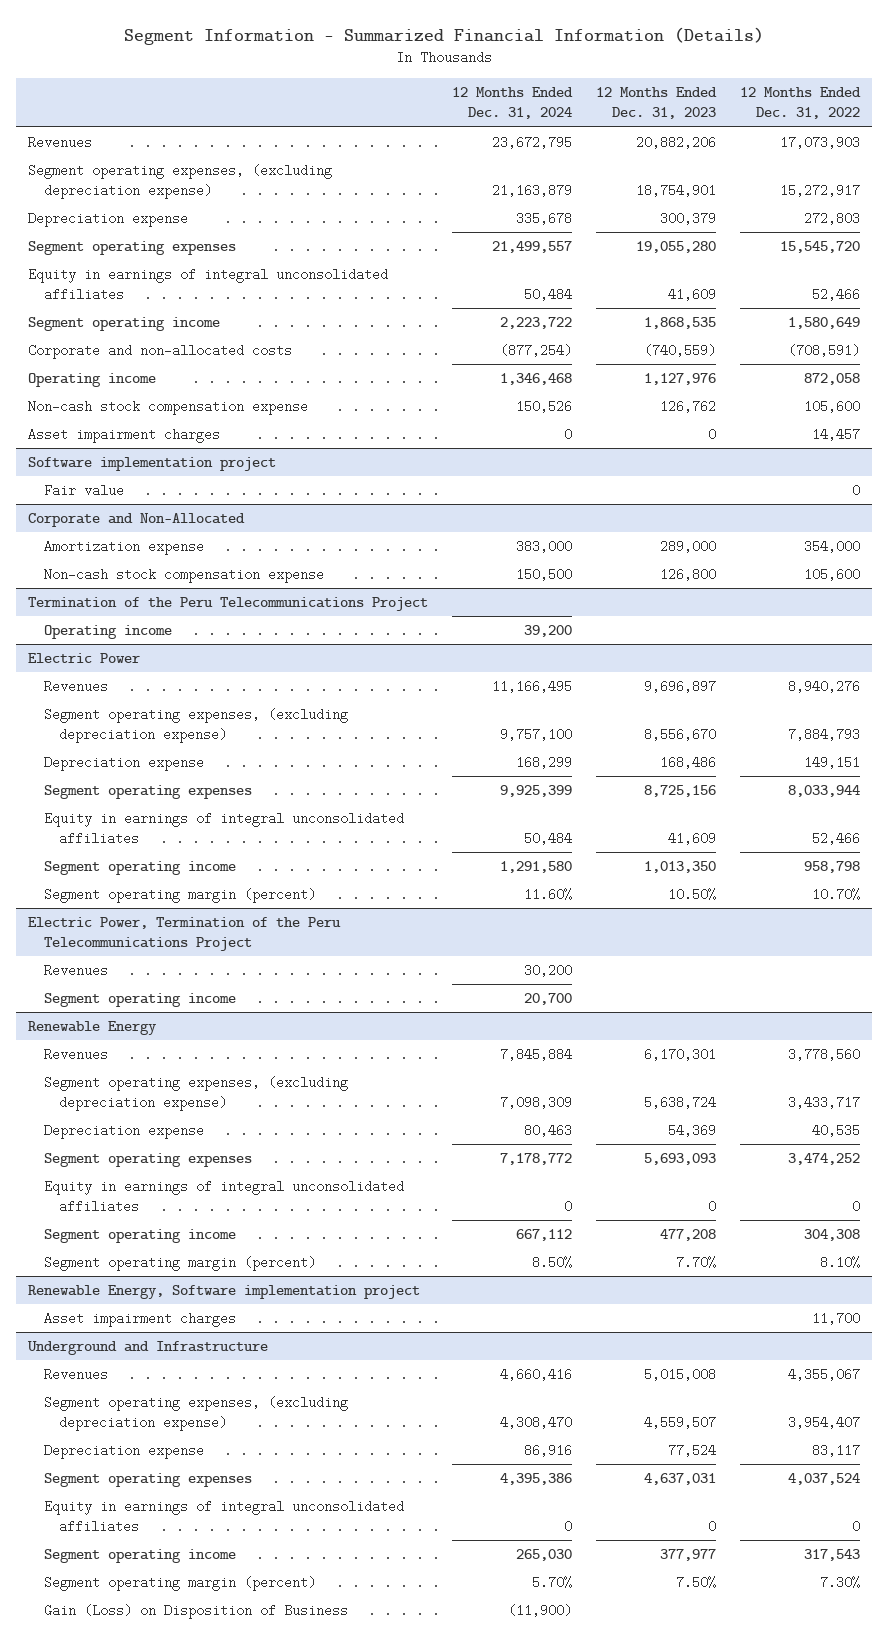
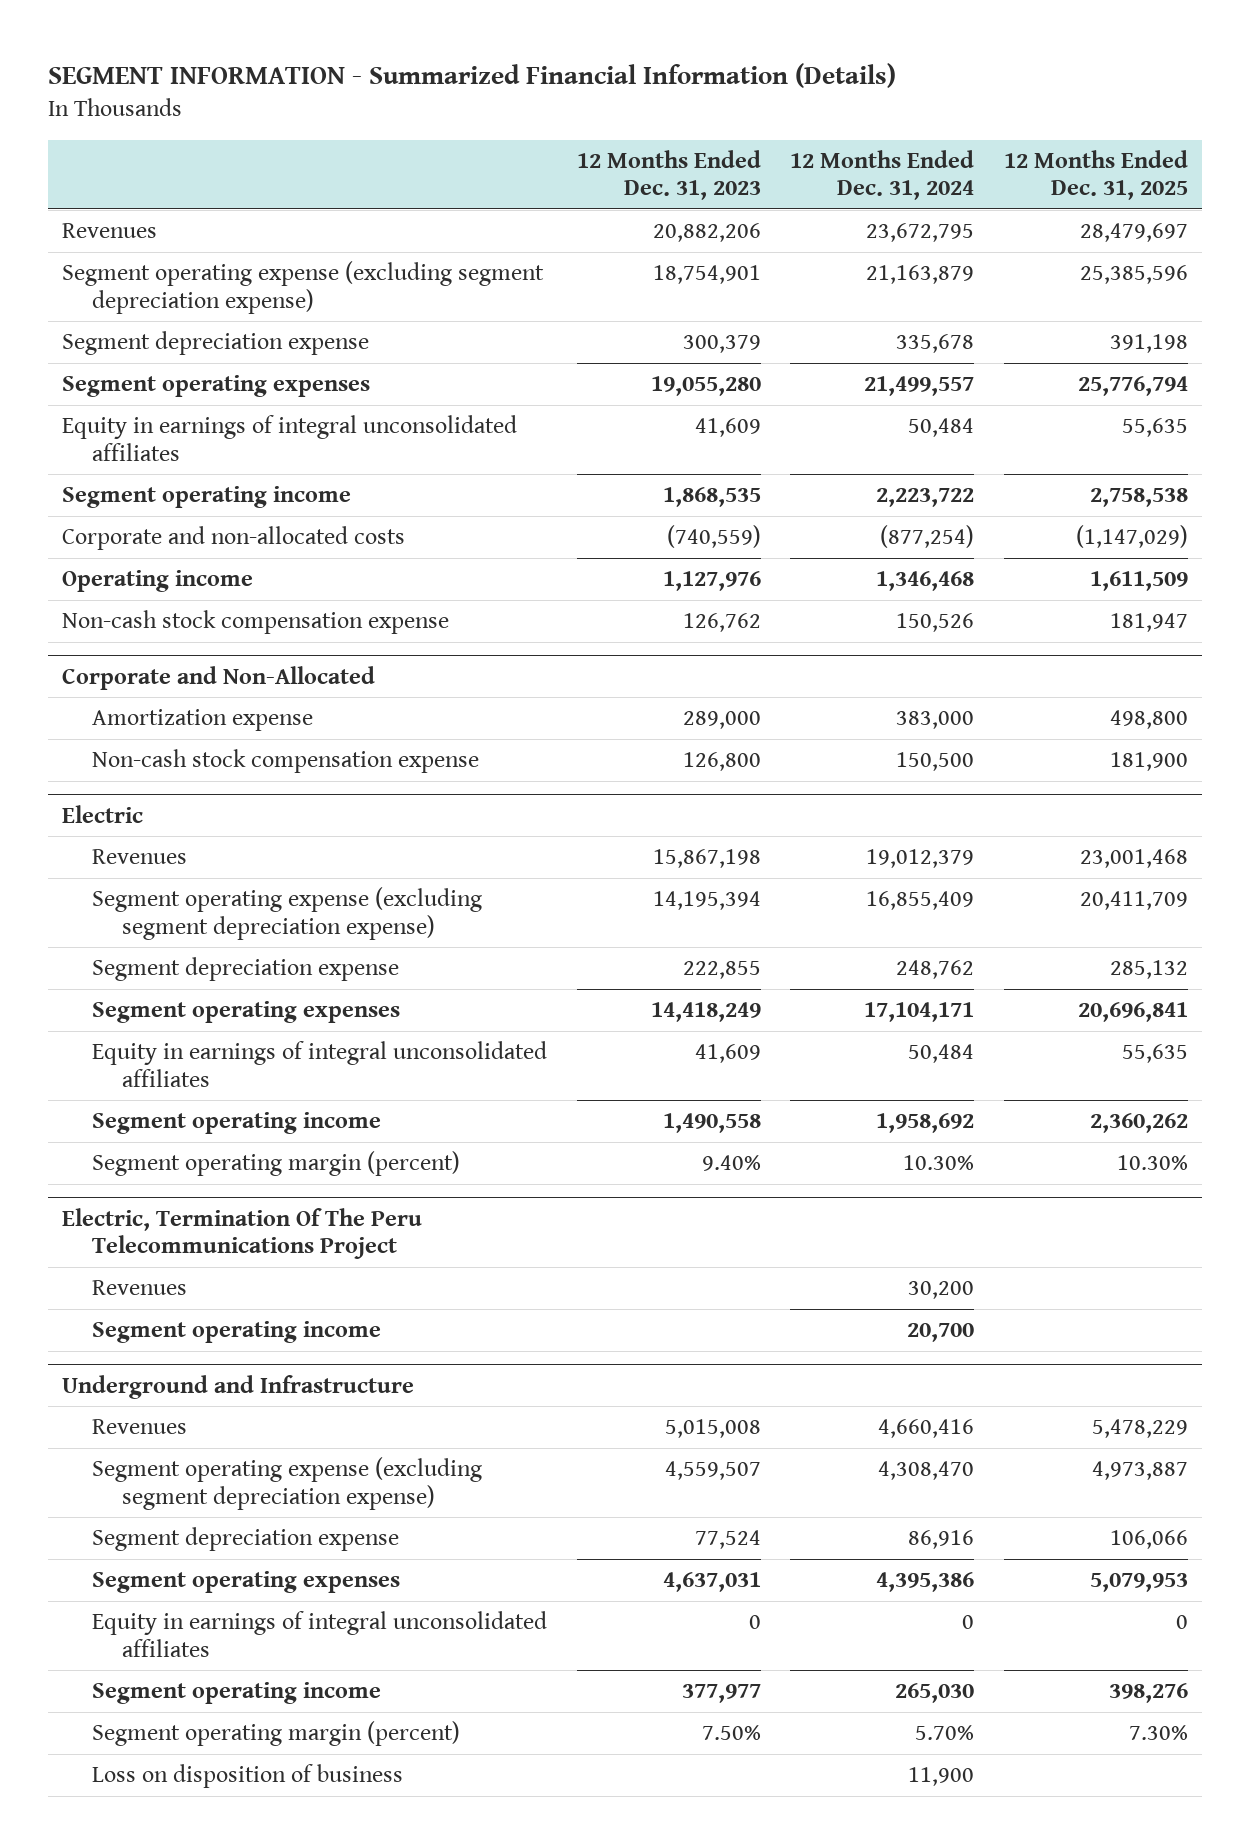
- Segment Information - Summarized Financial Information (Details)
+ SEGMENT INFORMATION - Summarized Financial Information (Details)
- | 12 Months Ended Dec. 31, 2024 | 12 Months Ended Dec. 31, 2023 | 12 Months Ended Dec. 31, 2022
+ | 12 Months Ended Dec. 31, 2023 | 12 Months Ended Dec. 31, 2024 | 12 Months Ended Dec. 31, 2025
- Segment operating expenses, (excluding depreciation expense) | 21,163,879 | 18,754,901 | 15,272,917
- Depreciation expense | 335,678 | 300,379 | 272,803
+ Segment operating expense (excluding segment depreciation expense) | 18,754,901 | 21,163,879 | 25,385,596
+ Segment depreciation expense | 300,379 | 335,678 | 391,198
- Asset impairment charges | 0 | 0 | 14,457
- Software implementation project
- Fair value | | | 0
- Termination of the Peru Telecommunications Project
- Operating income | 39,200 | |
- Electric Power
- Revenues | 11,166,495 | 9,696,897 | 8,940,276
- Segment operating expenses, (excluding depreciation expense) | 9,757,100 | 8,556,670 | 7,884,793
- Depreciation expense | 168,299 | 168,486 | 149,151
- Segment operating expenses | 9,925,399 | 8,725,156 | 8,033,944
+ Electric
+ Revenues | 15,867,198 | 19,012,379 | 23,001,468
+ Segment operating expense (excluding segment depreciation expense) | 14,195,394 | 16,855,409 | 20,411,709
+ Segment depreciation expense | 222,855 | 248,762 | 285,132
+ Segment operating expenses | 14,418,249 | 17,104,171 | 20,696,841
- Segment operating income | 1,291,580 | 1,013,350 | 958,798
- Segment operating margin (percent) | 11.60% | 10.50% | 10.70%
- Electric Power, Termination of the Peru Telecommunications Project
+ Segment operating income | 1,490,558 | 1,958,692 | 2,360,262
+ Segment operating margin (percent) | 9.40% | 10.30% | 10.30%
+ Electric, Termination Of The Peru Telecommunications Project
- Renewable Energy
- Revenues | 7,845,884 | 6,170,301 | 3,778,560
- Segment operating expenses, (excluding depreciation expense) | 7,098,309 | 5,638,724 | 3,433,717
- Depreciation expense | 80,463 | 54,369 | 40,535
- Segment operating expenses | 7,178,772 | 5,693,093 | 3,474,252
- Equity in earnings of integral unconsolidated affiliates | 0 | 0 | 0
- Segment operating income | 667,112 | 477,208 | 304,308
- Segment operating margin (percent) | 8.50% | 7.70% | 8.10%
- Renewable Energy, Software implementation project
- Asset impairment charges | | | 11,700
@ Underground and Infrastructure
- Segment operating expenses, (excluding depreciation expense) | 4,308,470 | 4,559,507 | 3,954,407
- Depreciation expense | 86,916 | 77,524 | 83,117
+ Segment operating expense (excluding segment depreciation expense) | 4,559,507 | 4,308,470 | 4,973,887
+ Segment depreciation expense | 77,524 | 86,916 | 106,066
- Gain (Loss) on Disposition of Business | (11,900) | |
+ Loss on disposition of business | | 11,900 |

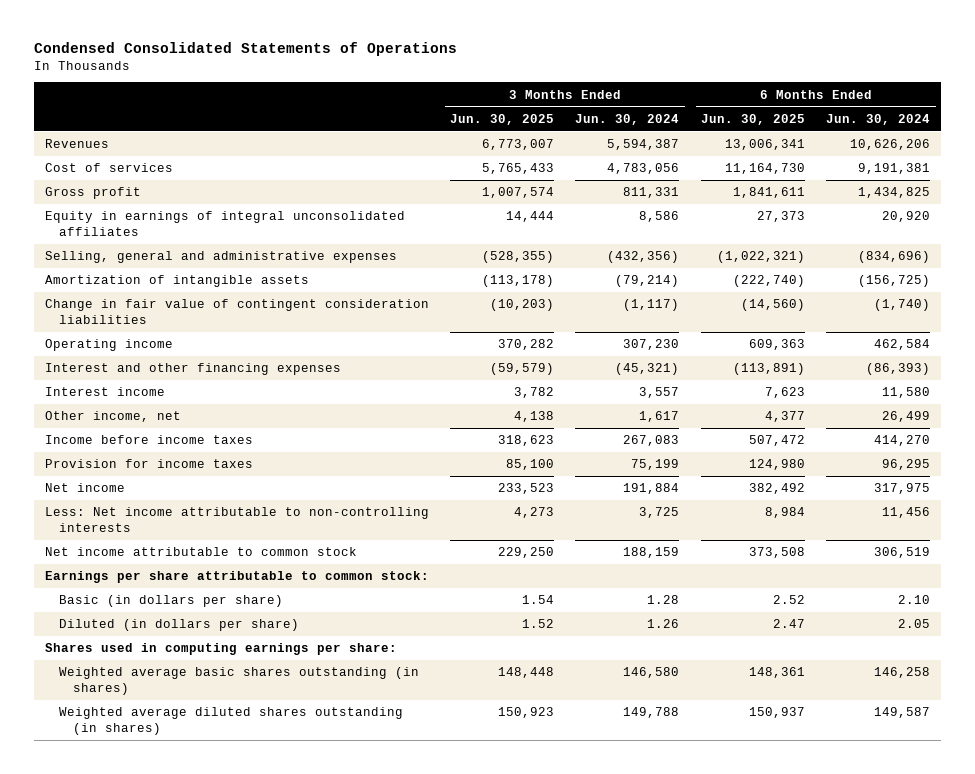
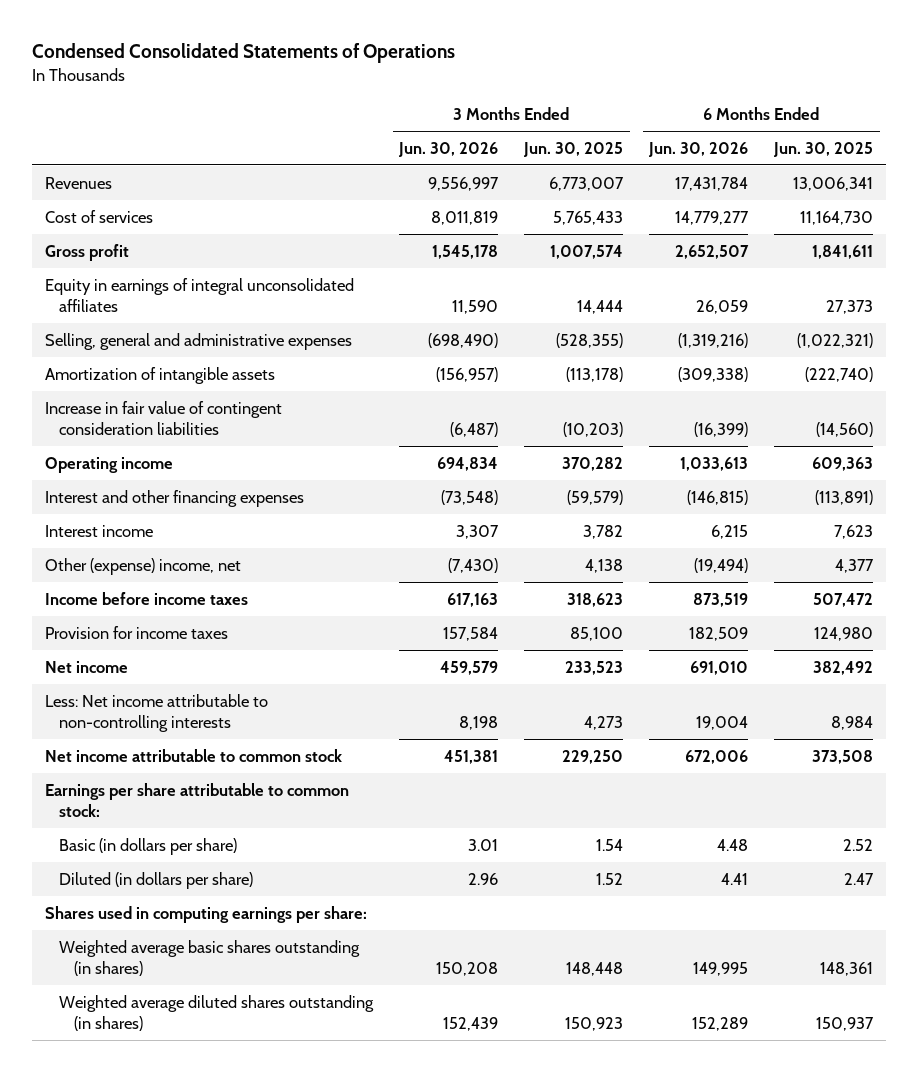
- | 3 Months Ended Jun. 30, 2025 | 3 Months Ended Jun. 30, 2024 | 6 Months Ended Jun. 30, 2025 | 6 Months Ended Jun. 30, 2024
+ | 3 Months Ended Jun. 30, 2026 | 3 Months Ended Jun. 30, 2025 | 6 Months Ended Jun. 30, 2026 | 6 Months Ended Jun. 30, 2025
- Change in fair value of contingent consideration liabilities | (10,203) | (1,117) | (14,560) | (1,740)
+ Increase in fair value of contingent consideration liabilities | (6,487) | (10,203) | (16,399) | (14,560)
- Other income, net | 4,138 | 1,617 | 4,377 | 26,499
+ Other (expense) income, net | (7,430) | 4,138 | (19,494) | 4,377

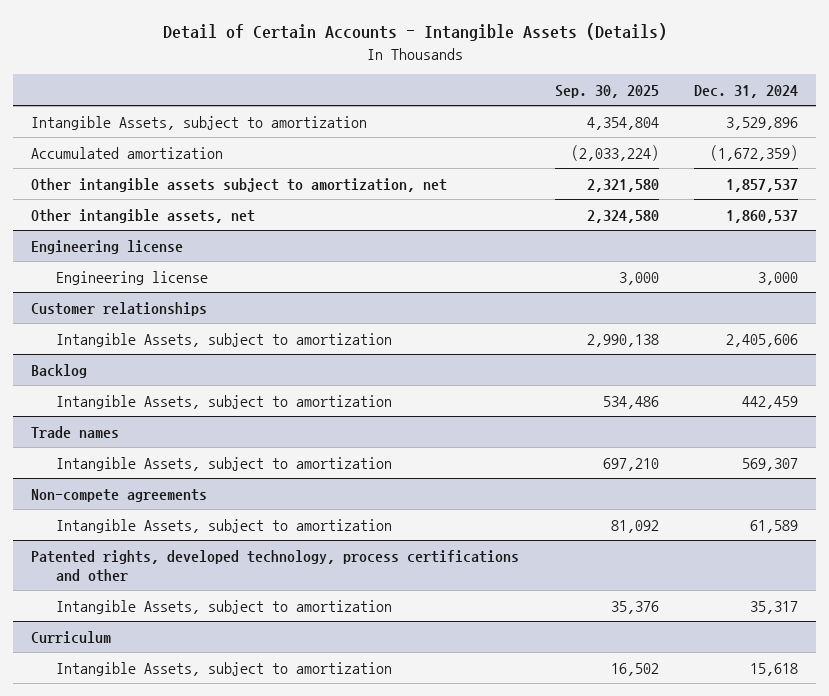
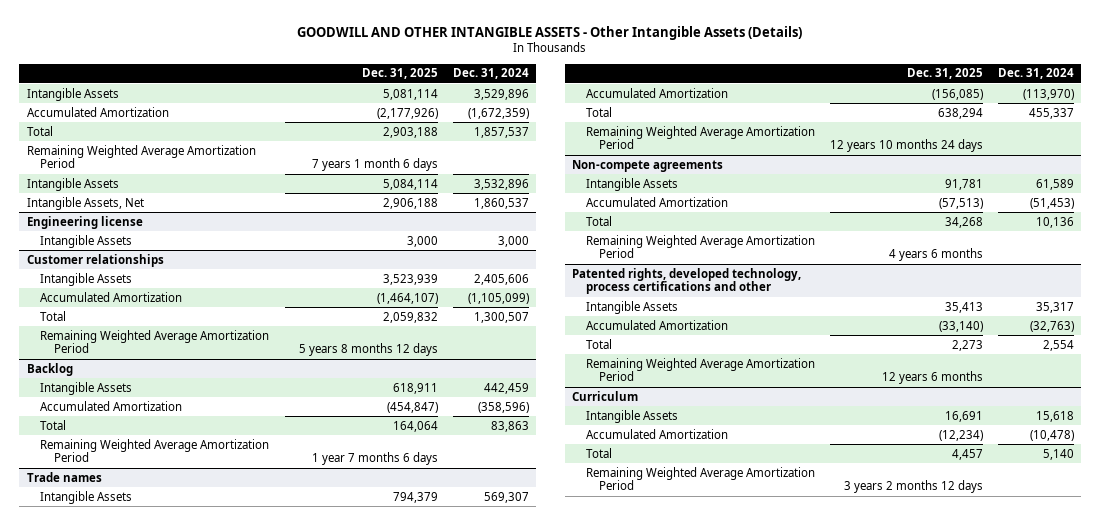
- Detail of Certain Accounts - Intangible Assets (Details)
+ GOODWILL AND OTHER INTANGIBLE ASSETS - Other Intangible Assets (Details)
- | Sep. 30, 2025 | Dec. 31, 2024
+ | Dec. 31, 2025 | Dec. 31, 2024
- Intangible Assets, subject to amortization | 4,354,804 | 3,529,896
- Accumulated amortization | (2,033,224) | (1,672,359)
- Other intangible assets subject to amortization, net | 2,321,580 | 1,857,537
- Other intangible assets, net | 2,324,580 | 1,860,537
+ Intangible Assets | 5,081,114 | 3,529,896
+ Accumulated Amortization | (2,177,926) | (1,672,359)
+ Total | 2,903,188 | 1,857,537
+ Remaining Weighted Average Amortization Period | 7 years 1 month 6 days |
+ Intangible Assets | 5,084,114 | 3,532,896
+ Intangible Assets, Net | 2,906,188 | 1,860,537
@ Engineering license
- Engineering license | 3,000 | 3,000
+ Intangible Assets | 3,000 | 3,000
@ Customer relationships
- Intangible Assets, subject to amortization | 2,990,138 | 2,405,606
+ Intangible Assets | 3,523,939 | 2,405,606
+ Accumulated Amortization | (1,464,107) | (1,105,099)
+ Total | 2,059,832 | 1,300,507
+ Remaining Weighted Average Amortization Period | 5 years 8 months 12 days |
@ Backlog
- Intangible Assets, subject to amortization | 534,486 | 442,459
+ Intangible Assets | 618,911 | 442,459
+ Accumulated Amortization | (454,847) | (358,596)
+ Total | 164,064 | 83,863
+ Remaining Weighted Average Amortization Period | 1 year 7 months 6 days |
@ Trade names
- Intangible Assets, subject to amortization | 697,210 | 569,307
+ Intangible Assets | 794,379 | 569,307
+ Accumulated Amortization | (156,085) | (113,970)
+ Total | 638,294 | 455,337
+ Remaining Weighted Average Amortization Period | 12 years 10 months 24 days |
@ Non-compete agreements
- Intangible Assets, subject to amortization | 81,092 | 61,589
+ Intangible Assets | 91,781 | 61,589
+ Accumulated Amortization | (57,513) | (51,453)
+ Total | 34,268 | 10,136
+ Remaining Weighted Average Amortization Period | 4 years 6 months |
@ Patented rights, developed technology, process certifications and other
- Intangible Assets, subject to amortization | 35,376 | 35,317
+ Intangible Assets | 35,413 | 35,317
+ Accumulated Amortization | (33,140) | (32,763)
+ Total | 2,273 | 2,554
+ Remaining Weighted Average Amortization Period | 12 years 6 months |
@ Curriculum
- Intangible Assets, subject to amortization | 16,502 | 15,618
+ Intangible Assets | 16,691 | 15,618
+ Accumulated Amortization | (12,234) | (10,478)
+ Total | 4,457 | 5,140
+ Remaining Weighted Average Amortization Period | 3 years 2 months 12 days |

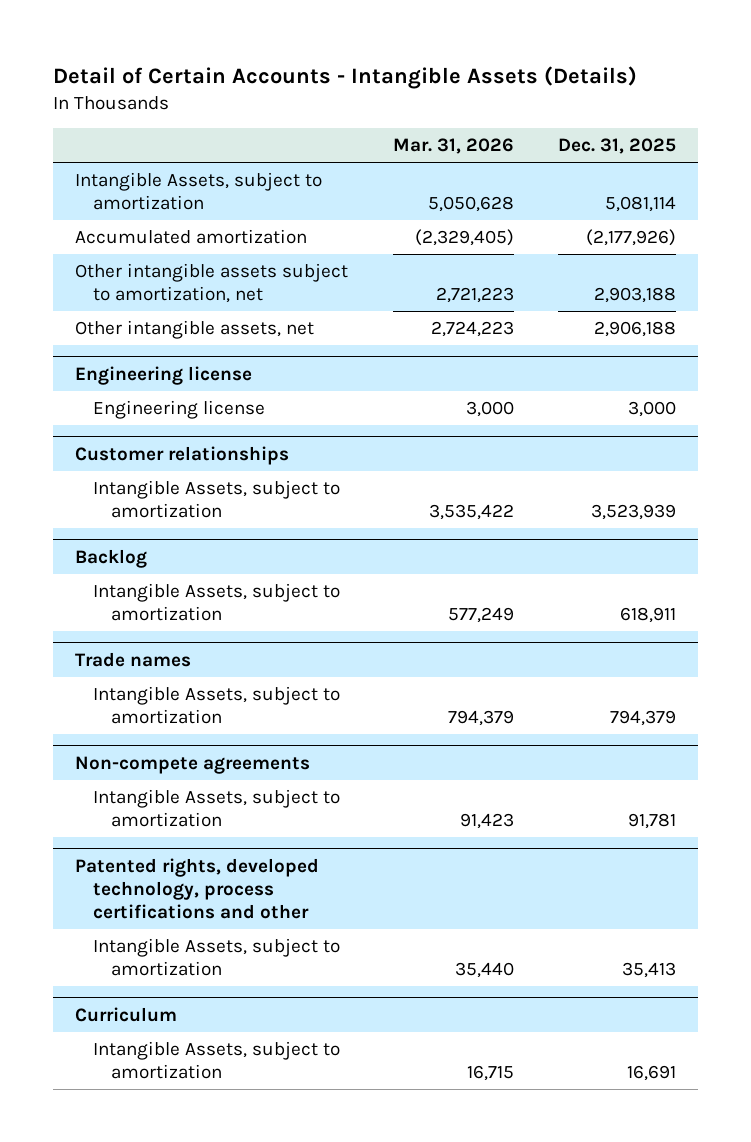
- GOODWILL AND OTHER INTANGIBLE ASSETS - Other Intangible Assets (Details)
+ Detail of Certain Accounts - Intangible Assets (Details)
- | Dec. 31, 2025 | Dec. 31, 2024
+ | Mar. 31, 2026 | Dec. 31, 2025
- Intangible Assets | 5,081,114 | 3,529,896
- Accumulated Amortization | (2,177,926) | (1,672,359)
- Total | 2,903,188 | 1,857,537
- Remaining Weighted Average Amortization Period | 7 years 1 month 6 days |
- Intangible Assets | 5,084,114 | 3,532,896
- Intangible Assets, Net | 2,906,188 | 1,860,537
+ Intangible Assets, subject to amortization | 5,050,628 | 5,081,114
+ Accumulated amortization | (2,329,405) | (2,177,926)
+ Other intangible assets subject to amortization, net | 2,721,223 | 2,903,188
+ Other intangible assets, net | 2,724,223 | 2,906,188
@ Engineering license
- Intangible Assets | 3,000 | 3,000
+ Engineering license | 3,000 | 3,000
@ Customer relationships
- Intangible Assets | 3,523,939 | 2,405,606
- Accumulated Amortization | (1,464,107) | (1,105,099)
- Total | 2,059,832 | 1,300,507
- Remaining Weighted Average Amortization Period | 5 years 8 months 12 days |
+ Intangible Assets, subject to amortization | 3,535,422 | 3,523,939
@ Backlog
- Intangible Assets | 618,911 | 442,459
- Accumulated Amortization | (454,847) | (358,596)
- Total | 164,064 | 83,863
- Remaining Weighted Average Amortization Period | 1 year 7 months 6 days |
+ Intangible Assets, subject to amortization | 577,249 | 618,911
@ Trade names
- Intangible Assets | 794,379 | 569,307
- Accumulated Amortization | (156,085) | (113,970)
- Total | 638,294 | 455,337
- Remaining Weighted Average Amortization Period | 12 years 10 months 24 days |
+ Intangible Assets, subject to amortization | 794,379 | 794,379
@ Non-compete agreements
- Intangible Assets | 91,781 | 61,589
- Accumulated Amortization | (57,513) | (51,453)
- Total | 34,268 | 10,136
- Remaining Weighted Average Amortization Period | 4 years 6 months |
+ Intangible Assets, subject to amortization | 91,423 | 91,781
@ Patented rights, developed technology, process certifications and other
- Intangible Assets | 35,413 | 35,317
- Accumulated Amortization | (33,140) | (32,763)
- Total | 2,273 | 2,554
- Remaining Weighted Average Amortization Period | 12 years 6 months |
+ Intangible Assets, subject to amortization | 35,440 | 35,413
@ Curriculum
- Intangible Assets | 16,691 | 15,618
- Accumulated Amortization | (12,234) | (10,478)
- Total | 4,457 | 5,140
- Remaining Weighted Average Amortization Period | 3 years 2 months 12 days |
+ Intangible Assets, subject to amortization | 16,715 | 16,691

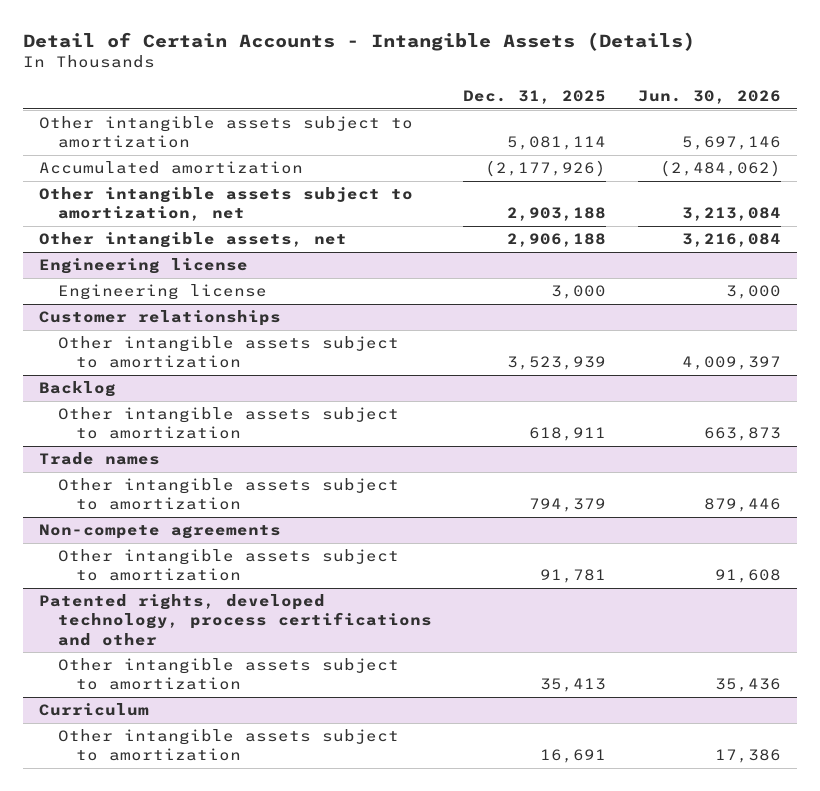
- | Mar. 31, 2026 | Dec. 31, 2025
+ | Dec. 31, 2025 | Jun. 30, 2026
- Intangible Assets, subject to amortization | 5,050,628 | 5,081,114
+ Other intangible assets subject to amortization | 5,081,114 | 5,697,146
@ Customer relationships
- Intangible Assets, subject to amortization | 3,535,422 | 3,523,939
+ Other intangible assets subject to amortization | 3,523,939 | 4,009,397
@ Backlog
- Intangible Assets, subject to amortization | 577,249 | 618,911
+ Other intangible assets subject to amortization | 618,911 | 663,873
@ Trade names
- Intangible Assets, subject to amortization | 794,379 | 794,379
+ Other intangible assets subject to amortization | 794,379 | 879,446
@ Non-compete agreements
- Intangible Assets, subject to amortization | 91,423 | 91,781
+ Other intangible assets subject to amortization | 91,781 | 91,608
@ Patented rights, developed technology, process certifications and other
- Intangible Assets, subject to amortization | 35,440 | 35,413
+ Other intangible assets subject to amortization | 35,413 | 35,436
@ Curriculum
- Intangible Assets, subject to amortization | 16,715 | 16,691
+ Other intangible assets subject to amortization | 16,691 | 17,386

